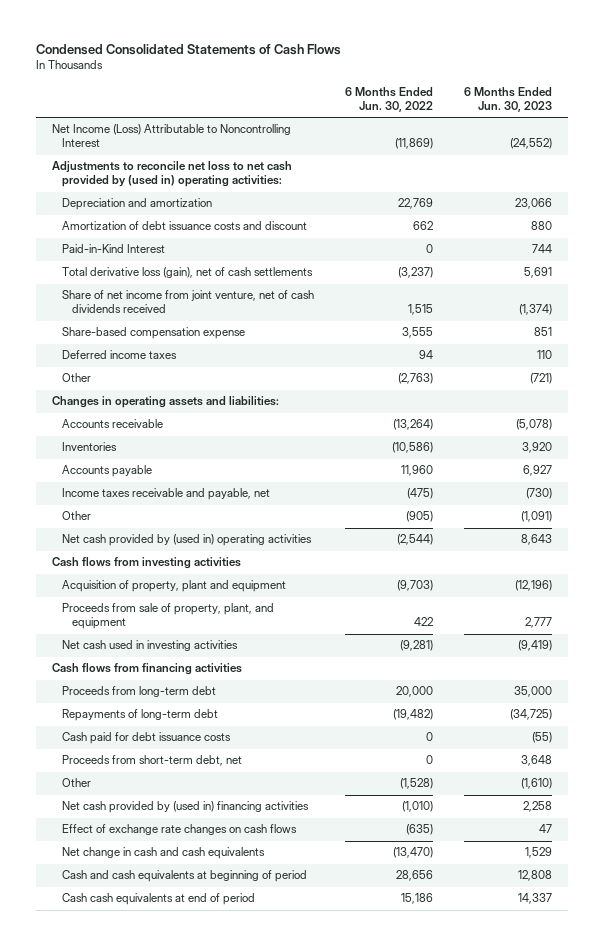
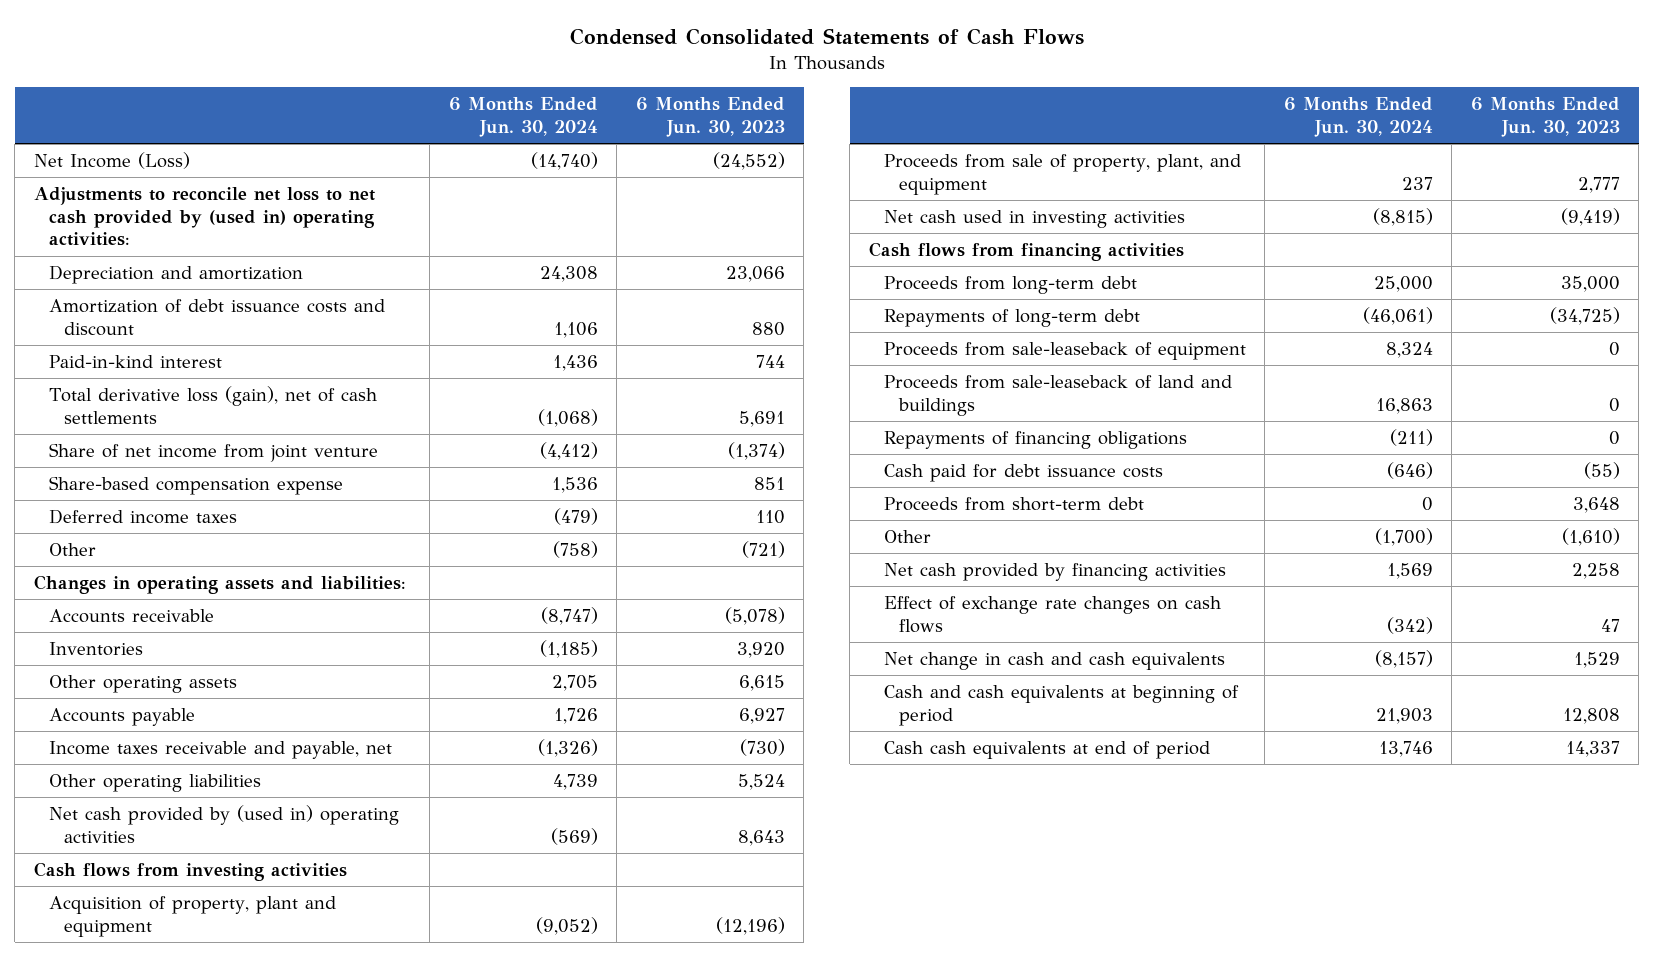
- | 6 Months Ended Jun. 30, 2022 | 6 Months Ended Jun. 30, 2023
+ | 6 Months Ended Jun. 30, 2024 | 6 Months Ended Jun. 30, 2023
- Net Income (Loss) Attributable to Noncontrolling Interest | (11,869) | (24,552)
+ Net Income (Loss) | (14,740) | (24,552)
- Paid-in-Kind Interest | 0 | 744
+ Paid-in-kind interest | 1,436 | 744
- Share of net income from joint venture, net of cash dividends received | 1,515 | (1,374)
+ Share of net income from joint venture | (4,412) | (1,374)
+ Other operating assets | 2,705 | 6,615
- Other | (905) | (1,091)
+ Other operating liabilities | 4,739 | 5,524
+ Proceeds from sale-leaseback of equipment | 8,324 | 0
+ Proceeds from sale-leaseback of land and buildings | 16,863 | 0
+ Repayments of financing obligations | (211) | 0
- Proceeds from short-term debt, net | 0 | 3,648
+ Proceeds from short-term debt | 0 | 3,648
- Net cash provided by (used in) financing activities | (1,010) | 2,258
+ Net cash provided by financing activities | 1,569 | 2,258

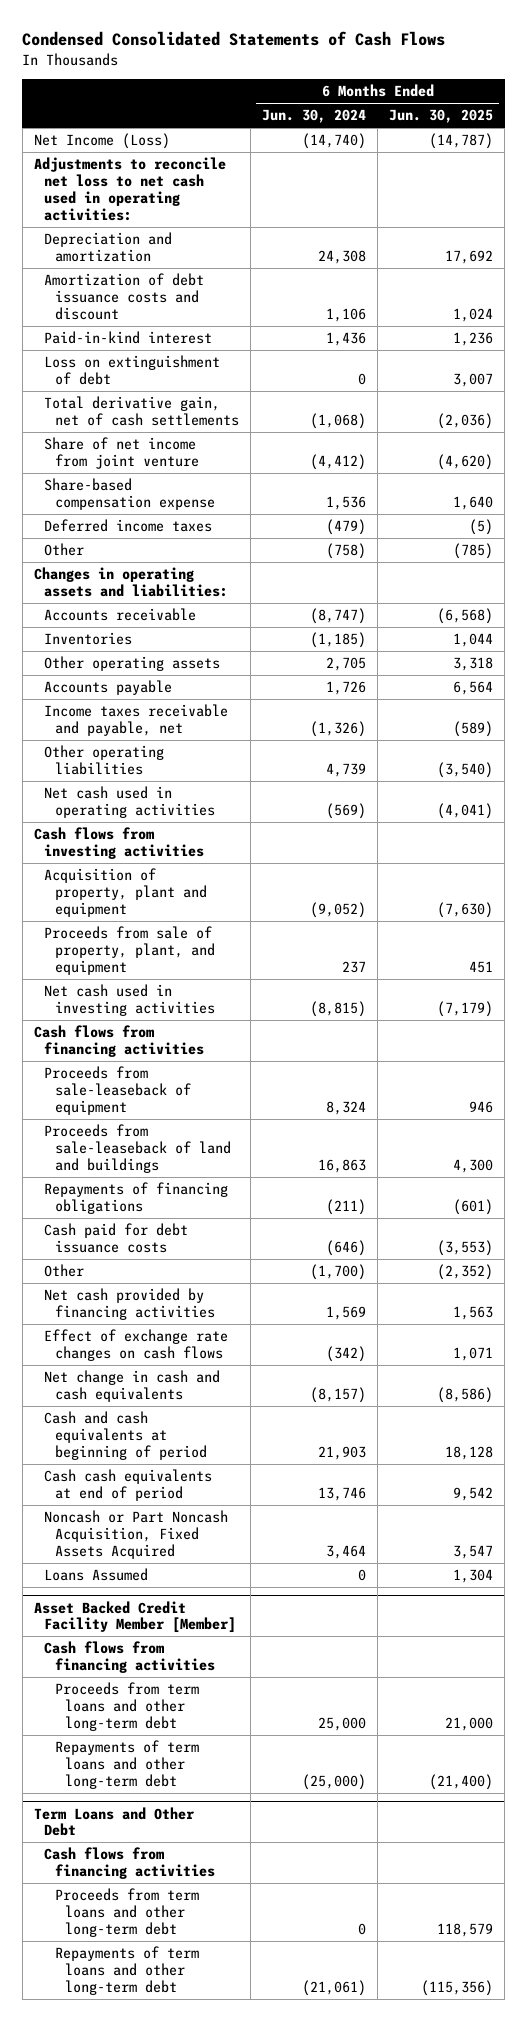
- | 6 Months Ended Jun. 30, 2024 | 6 Months Ended Jun. 30, 2023
+ | 6 Months Ended Jun. 30, 2024 | 6 Months Ended Jun. 30, 2025
- Adjustments to reconcile net loss to net cash provided by (used in) operating activities:
+ Adjustments to reconcile net loss to net cash used in operating activities:
- Total derivative loss (gain), net of cash settlements | (1,068) | 5,691
+ Loss on extinguishment of debt | 0 | 3,007
+ Total derivative gain, net of cash settlements | (1,068) | (2,036)
- Net cash provided by (used in) operating activities | (569) | 8,643
+ Net cash used in operating activities | (569) | (4,041)
- Proceeds from long-term debt | 25,000 | 35,000
- Repayments of long-term debt | (46,061) | (34,725)
- Proceeds from short-term debt | 0 | 3,648
+ Noncash or Part Noncash Acquisition, Fixed Assets Acquired | 3,464 | 3,547
+ Loans Assumed | 0 | 1,304
+ Asset Backed Credit Facility Member [Member]
+ Cash flows from financing activities
+ Proceeds from term loans and other long-term debt | 25,000 | 21,000
+ Repayments of term loans and other long-term debt | (25,000) | (21,400)
+ Term Loans and Other Debt
+ Cash flows from financing activities
+ Proceeds from term loans and other long-term debt | 0 | 118,579
+ Repayments of term loans and other long-term debt | (21,061) | (115,356)

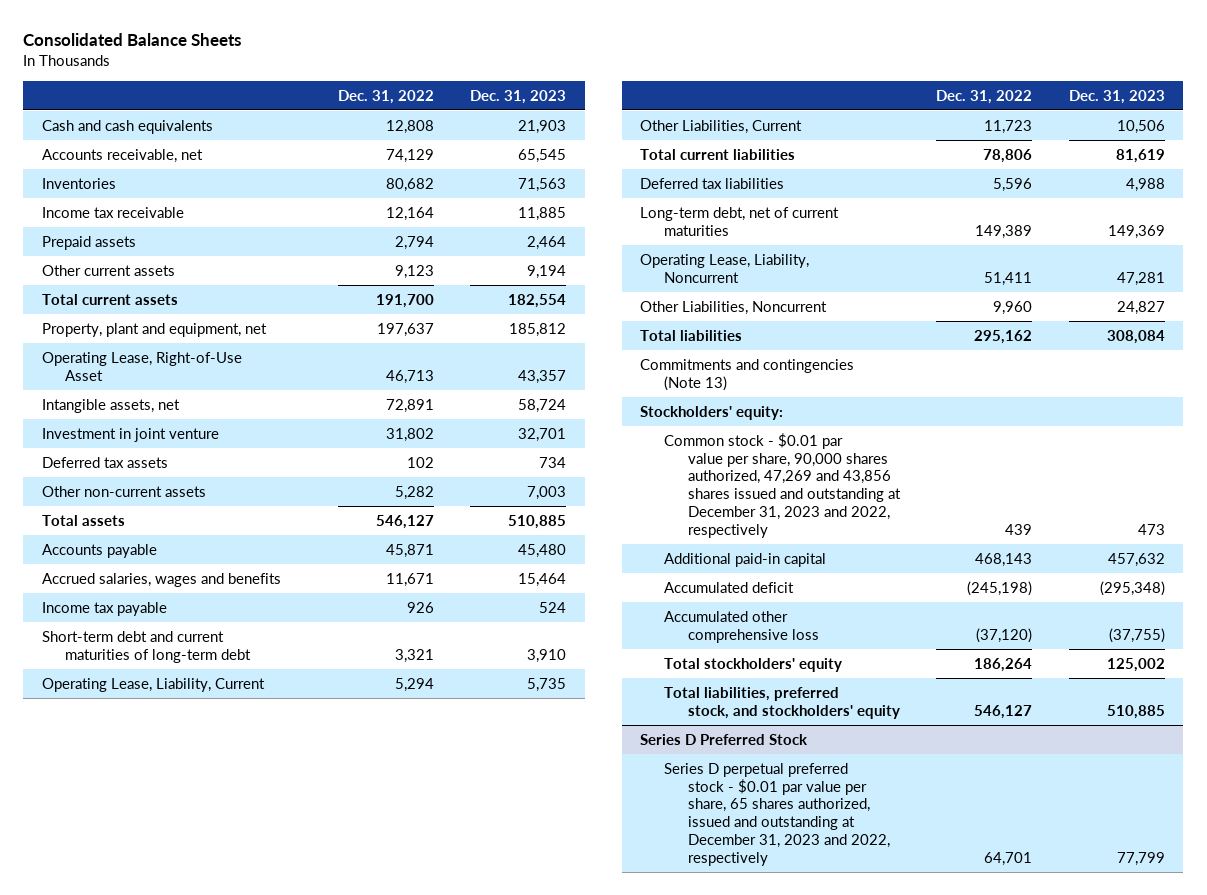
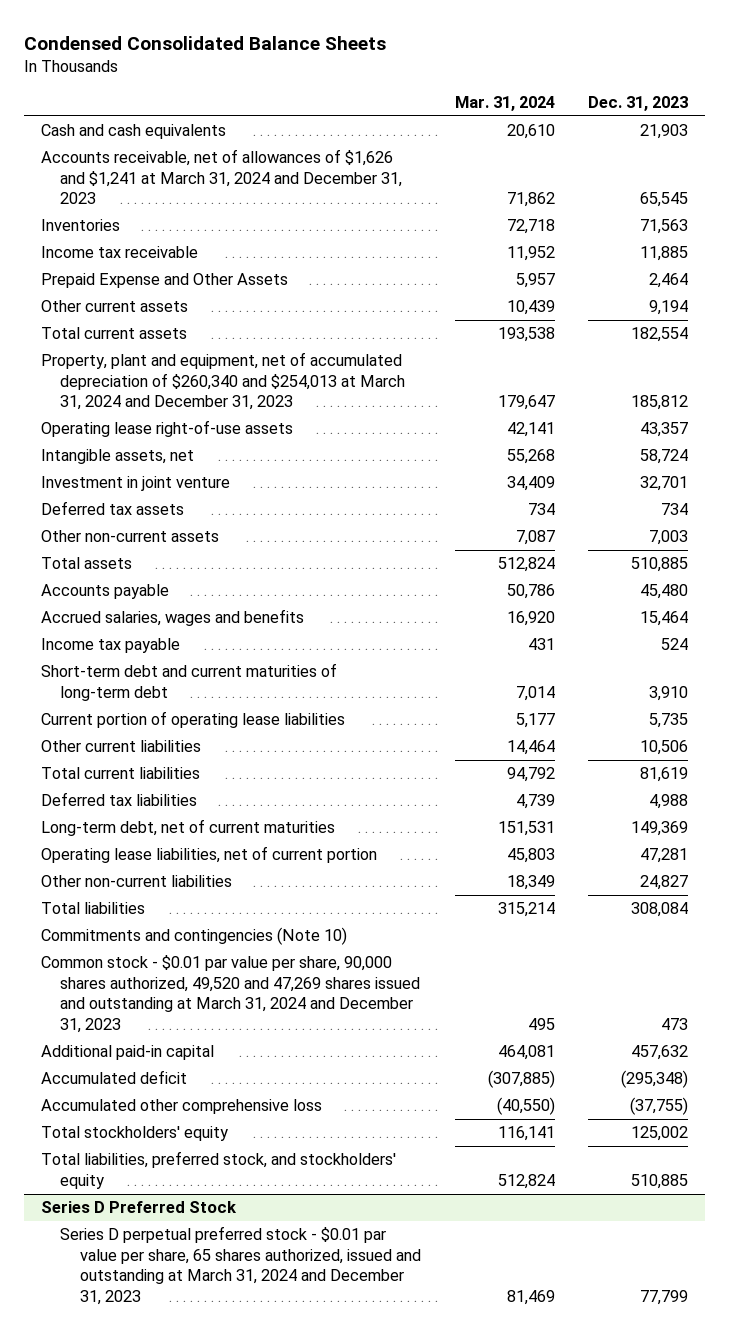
- Consolidated Balance Sheets
+ Condensed Consolidated Balance Sheets
- | Dec. 31, 2022 | Dec. 31, 2023
+ | Mar. 31, 2024 | Dec. 31, 2023
- Accounts receivable, net | 74,129 | 65,545
+ Accounts receivable, net of allowances of $1,626 and $1,241 at March 31, 2024 and December 31, 2023 | 71,862 | 65,545
- Prepaid assets | 2,794 | 2,464
+ Prepaid Expense and Other Assets | 5,957 | 2,464
- Property, plant and equipment, net | 197,637 | 185,812
- Operating Lease, Right-of-Use Asset | 46,713 | 43,357
+ Property, plant and equipment, net of accumulated depreciation of $260,340 and $254,013 at March 31, 2024 and December 31, 2023 | 179,647 | 185,812
+ Operating lease right-of-use assets | 42,141 | 43,357
- Operating Lease, Liability, Current | 5,294 | 5,735
- Other Liabilities, Current | 11,723 | 10,506
+ Current portion of operating lease liabilities | 5,177 | 5,735
+ Other current liabilities | 14,464 | 10,506
- Operating Lease, Liability, Noncurrent | 51,411 | 47,281
- Other Liabilities, Noncurrent | 9,960 | 24,827
+ Operating lease liabilities, net of current portion | 45,803 | 47,281
+ Other non-current liabilities | 18,349 | 24,827
- Commitments and contingencies (Note 13)
- Stockholders' equity:
- Common stock - $0.01 par value per share, 90,000 shares authorized, 47,269 and 43,856 shares issued and outstanding at December 31, 2023 and 2022, respectively | 439 | 473
+ Commitments and contingencies (Note 10)
+ Common stock - $0.01 par value per share, 90,000 shares authorized, 49,520 and 47,269 shares issued and outstanding at March 31, 2024 and December 31, 2023 | 495 | 473
@ Series D Preferred Stock
- Series D perpetual preferred stock - $0.01 par value per share, 65 shares authorized, issued and outstanding at December 31, 2023 and 2022, respectively | 64,701 | 77,799
+ Series D perpetual preferred stock - $0.01 par value per share, 65 shares authorized, issued and outstanding at March 31, 2024 and December 31, 2023 | 81,469 | 77,799

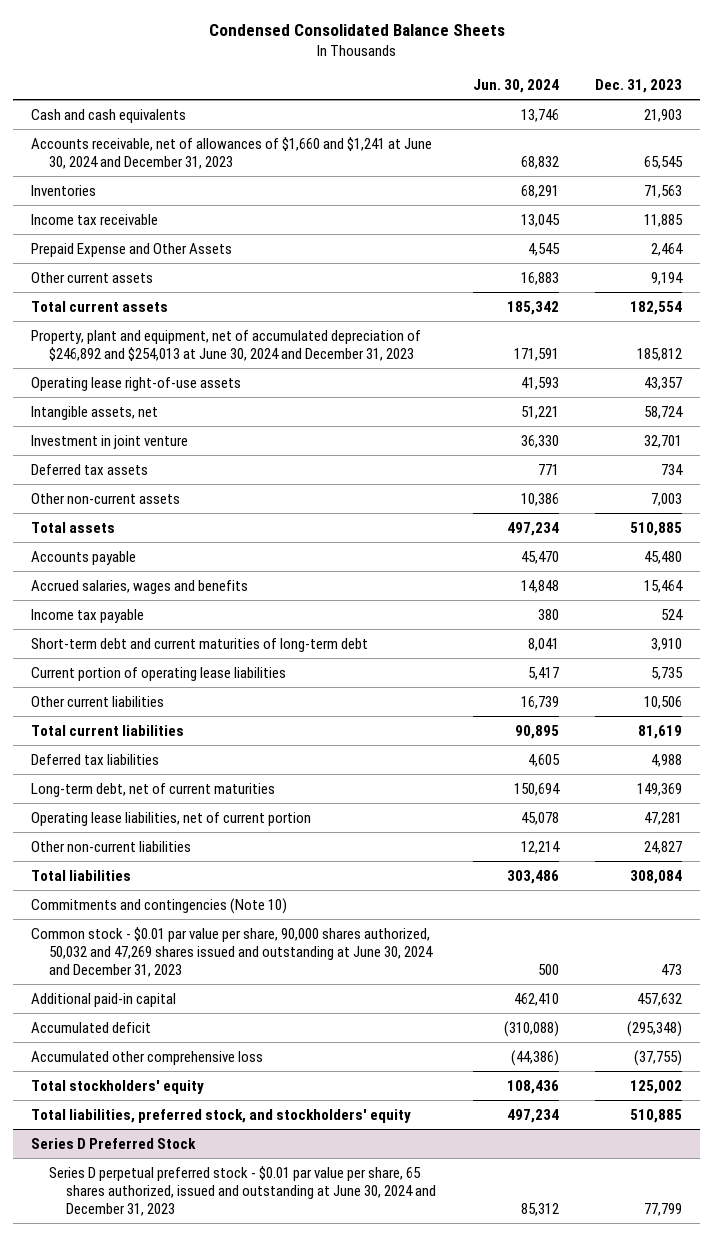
- | Mar. 31, 2024 | Dec. 31, 2023
+ | Jun. 30, 2024 | Dec. 31, 2023
- Accounts receivable, net of allowances of $1,626 and $1,241 at March 31, 2024 and December 31, 2023 | 71,862 | 65,545
+ Accounts receivable, net of allowances of $1,660 and $1,241 at June 30, 2024 and December 31, 2023 | 68,832 | 65,545
- Property, plant and equipment, net of accumulated depreciation of $260,340 and $254,013 at March 31, 2024 and December 31, 2023 | 179,647 | 185,812
+ Property, plant and equipment, net of accumulated depreciation of $246,892 and $254,013 at June 30, 2024 and December 31, 2023 | 171,591 | 185,812
- Common stock - $0.01 par value per share, 90,000 shares authorized, 49,520 and 47,269 shares issued and outstanding at March 31, 2024 and December 31, 2023 | 495 | 473
+ Common stock - $0.01 par value per share, 90,000 shares authorized, 50,032 and 47,269 shares issued and outstanding at June 30, 2024 and December 31, 2023 | 500 | 473
@ Series D Preferred Stock
- Series D perpetual preferred stock - $0.01 par value per share, 65 shares authorized, issued and outstanding at March 31, 2024 and December 31, 2023 | 81,469 | 77,799
+ Series D perpetual preferred stock - $0.01 par value per share, 65 shares authorized, issued and outstanding at June 30, 2024 and December 31, 2023 | 85,312 | 77,799

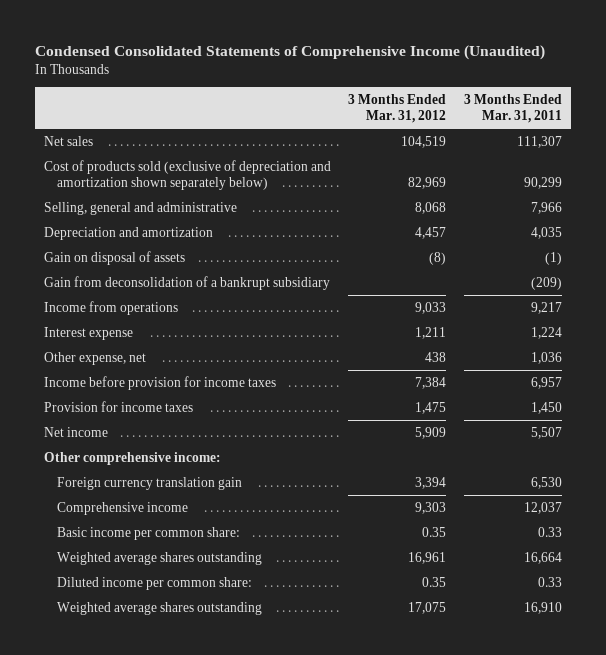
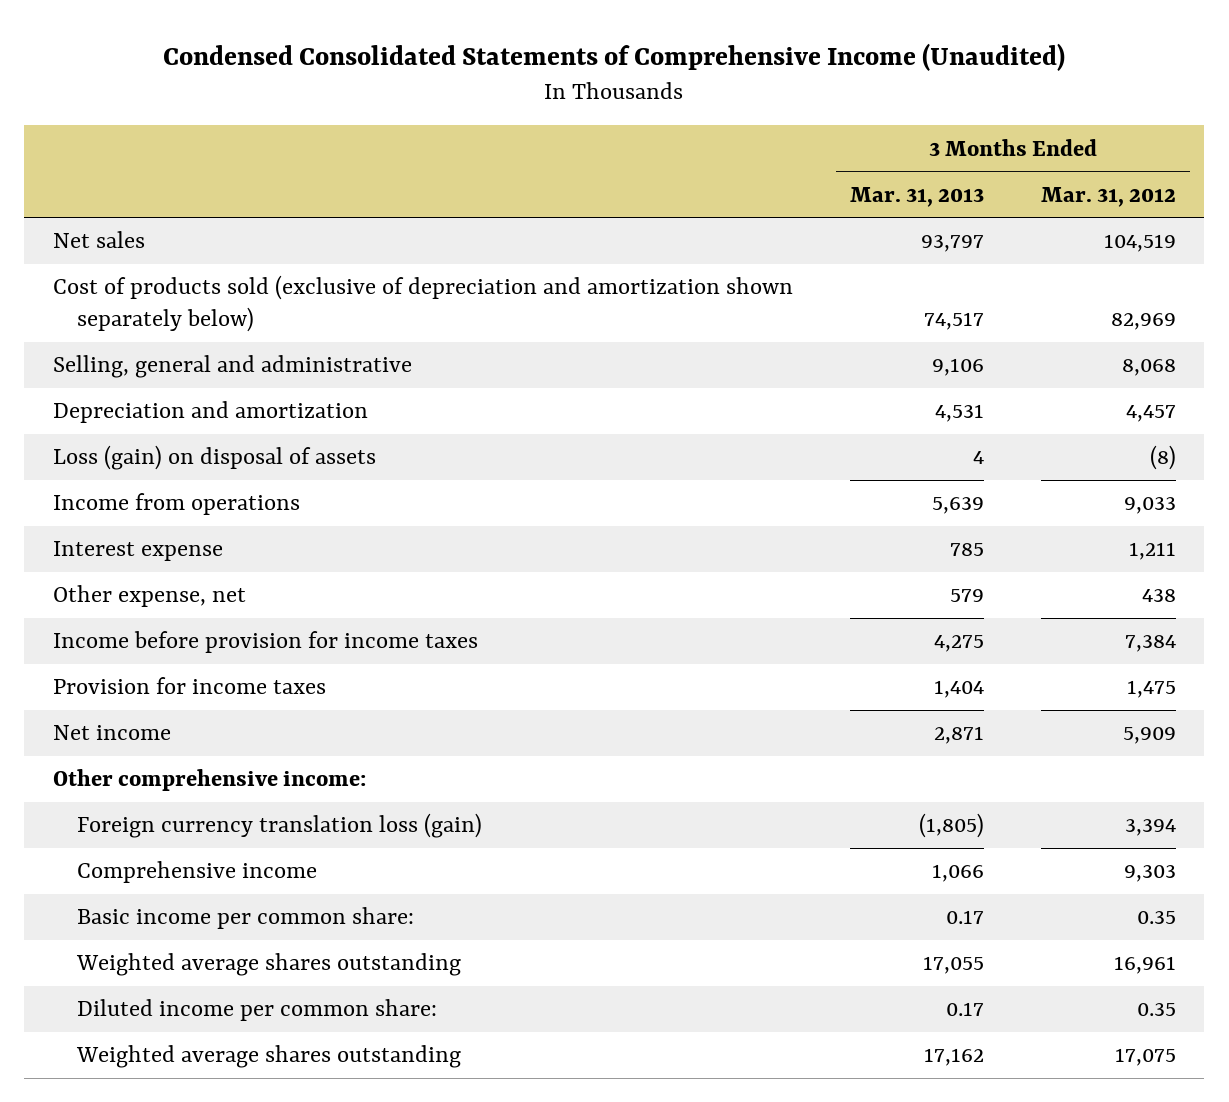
- | 3 Months Ended Mar. 31, 2012 | 3 Months Ended Mar. 31, 2011
+ | 3 Months Ended Mar. 31, 2013 | 3 Months Ended Mar. 31, 2012
- Gain on disposal of assets | (8) | (1)
- Gain from deconsolidation of a bankrupt subsidiary | | (209)
+ Loss (gain) on disposal of assets | 4 | (8)
- Foreign currency translation gain | 3,394 | 6,530
+ Foreign currency translation loss (gain) | (1,805) | 3,394

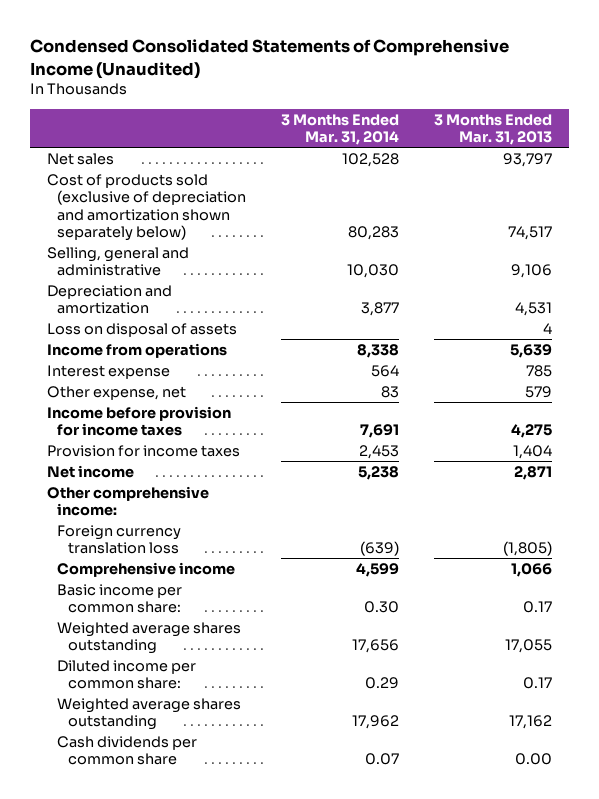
- | 3 Months Ended Mar. 31, 2013 | 3 Months Ended Mar. 31, 2012
+ | 3 Months Ended Mar. 31, 2014 | 3 Months Ended Mar. 31, 2013
- Loss (gain) on disposal of assets | 4 | (8)
+ Loss on disposal of assets | | 4
- Foreign currency translation loss (gain) | (1,805) | 3,394
+ Foreign currency translation loss | (639) | (1,805)
+ Cash dividends per common share | 0.07 | 0.00

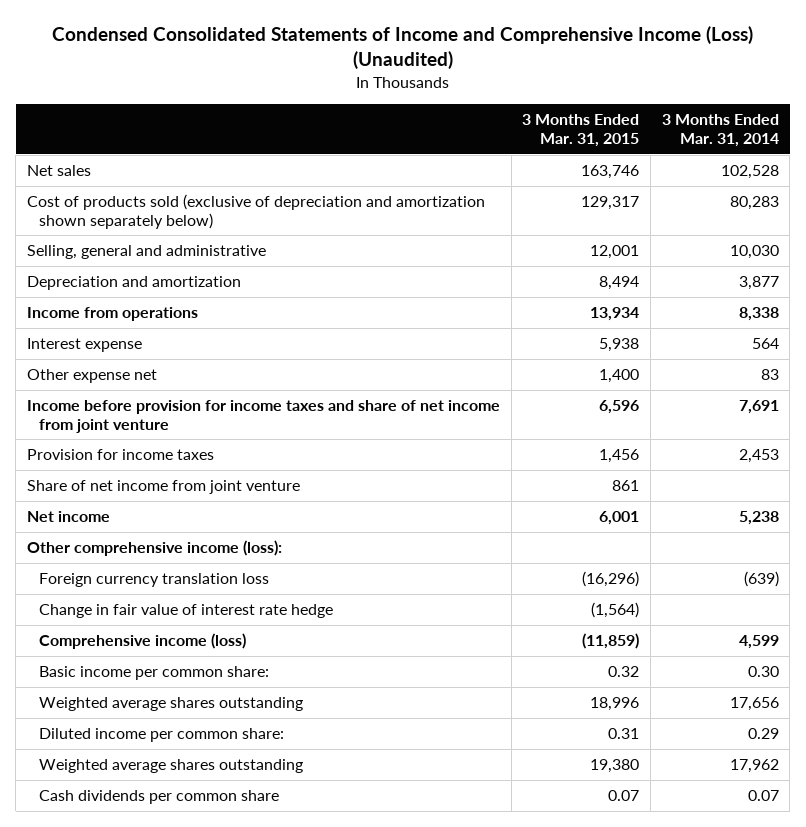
- Condensed Consolidated Statements of Comprehensive Income (Unaudited)
+ Condensed Consolidated Statements of Income and Comprehensive Income (Loss) (Unaudited)
- | 3 Months Ended Mar. 31, 2014 | 3 Months Ended Mar. 31, 2013
+ | 3 Months Ended Mar. 31, 2015 | 3 Months Ended Mar. 31, 2014
- Loss on disposal of assets | | 4
- Other expense, net | 83 | 579
- Income before provision for income taxes | 7,691 | 4,275
+ Other expense net | 1,400 | 83
+ Income before provision for income taxes and share of net income from joint venture | 6,596 | 7,691
+ Share of net income from joint venture | 861 |
- Other comprehensive income:
+ Other comprehensive income (loss):
- Comprehensive income | 4,599 | 1,066
+ Change in fair value of interest rate hedge | (1,564) |
+ Comprehensive income (loss) | (11,859) | 4,599

